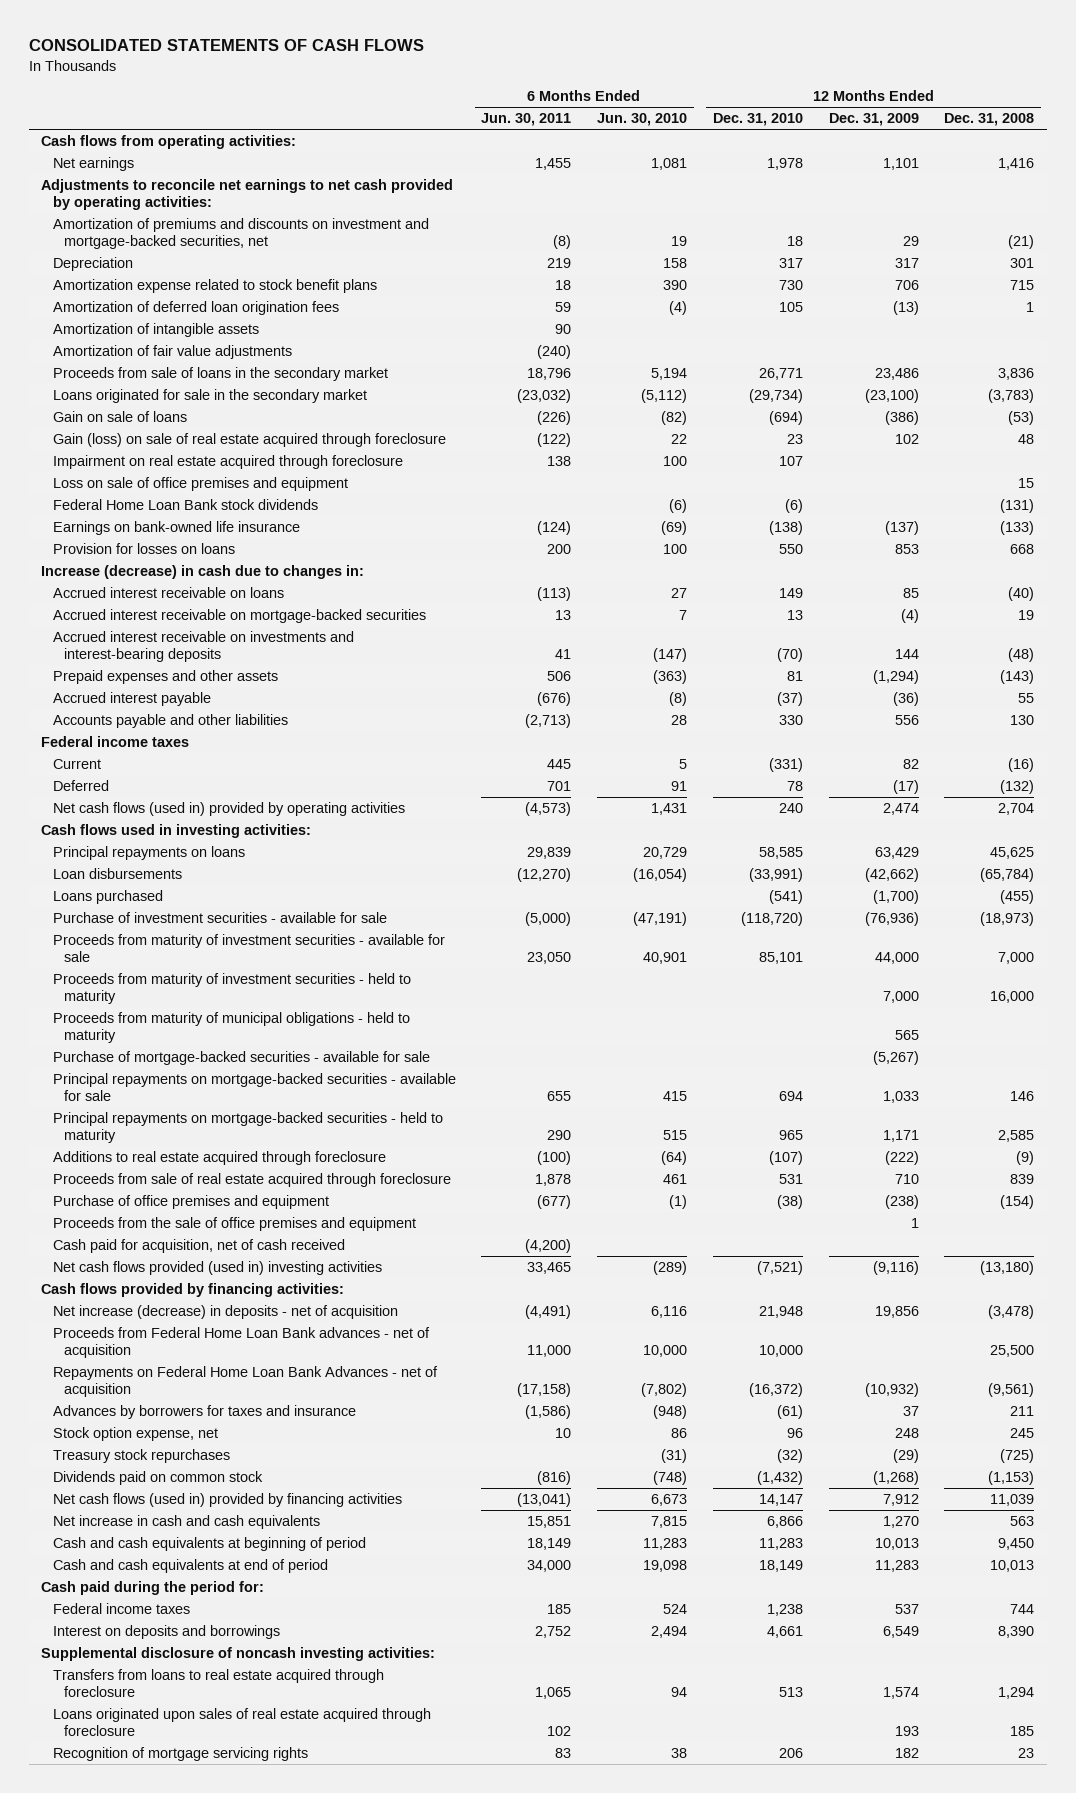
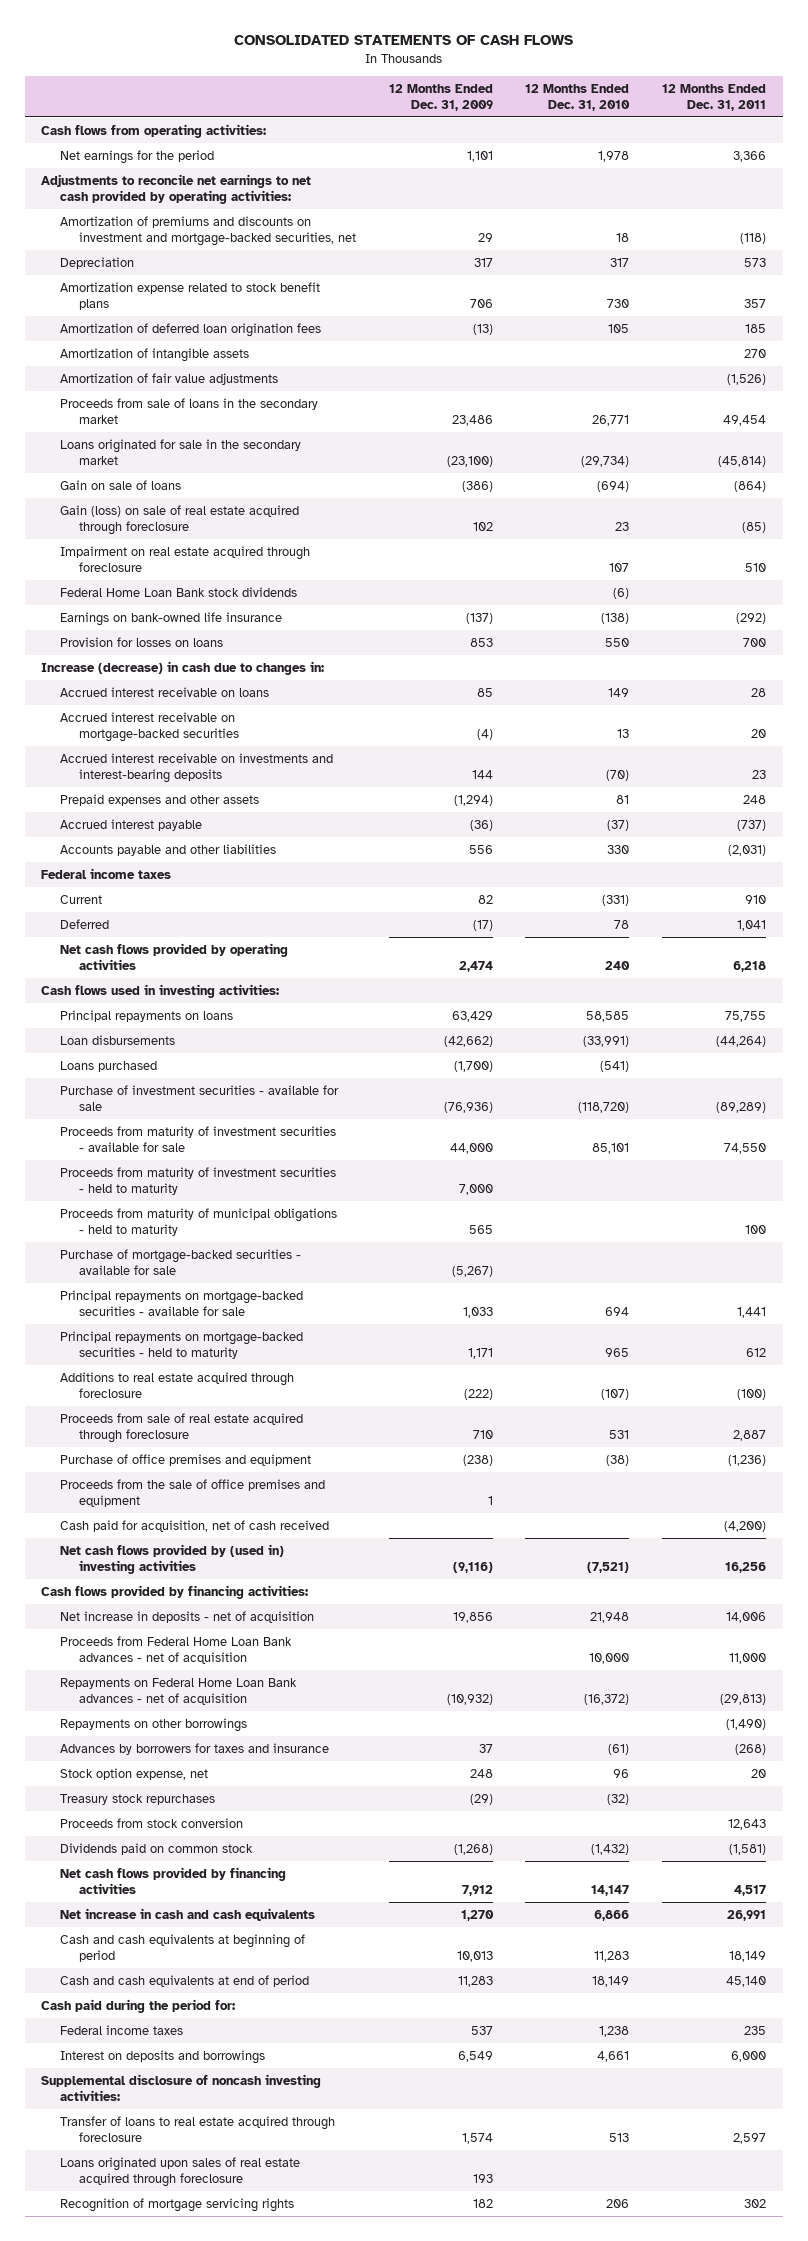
- | 6 Months Ended Jun. 30, 2011 | 6 Months Ended Jun. 30, 2010 | 12 Months Ended Dec. 31, 2010 | 12 Months Ended Dec. 31, 2009 | 12 Months Ended Dec. 31, 2008
+ | 12 Months Ended Dec. 31, 2009 | 12 Months Ended Dec. 31, 2010 | 12 Months Ended Dec. 31, 2011
- Net earnings | 1,455 | 1,081 | 1,978 | 1,101 | 1,416
+ Net earnings for the period | 1,101 | 1,978 | 3,366
- Loss on sale of office premises and equipment | | | | | 15
- Net cash flows (used in) provided by operating activities | (4,573) | 1,431 | 240 | 2,474 | 2,704
+ Net cash flows provided by operating activities | 2,474 | 240 | 6,218
- Net cash flows provided (used in) investing activities | 33,465 | (289) | (7,521) | (9,116) | (13,180)
+ Net cash flows provided by (used in) investing activities | (9,116) | (7,521) | 16,256
- Net increase (decrease) in deposits - net of acquisition | (4,491) | 6,116 | 21,948 | 19,856 | (3,478)
+ Net increase in deposits - net of acquisition | 19,856 | 21,948 | 14,006
- Repayments on Federal Home Loan Bank Advances - net of acquisition | (17,158) | (7,802) | (16,372) | (10,932) | (9,561)
+ Repayments on Federal Home Loan Bank advances - net of acquisition | (10,932) | (16,372) | (29,813)
+ Repayments on other borrowings | | | (1,490)
+ Proceeds from stock conversion | | | 12,643
- Net cash flows (used in) provided by financing activities | (13,041) | 6,673 | 14,147 | 7,912 | 11,039
+ Net cash flows provided by financing activities | 7,912 | 14,147 | 4,517
- Transfers from loans to real estate acquired through foreclosure | 1,065 | 94 | 513 | 1,574 | 1,294
+ Transfer of loans to real estate acquired through foreclosure | 1,574 | 513 | 2,597

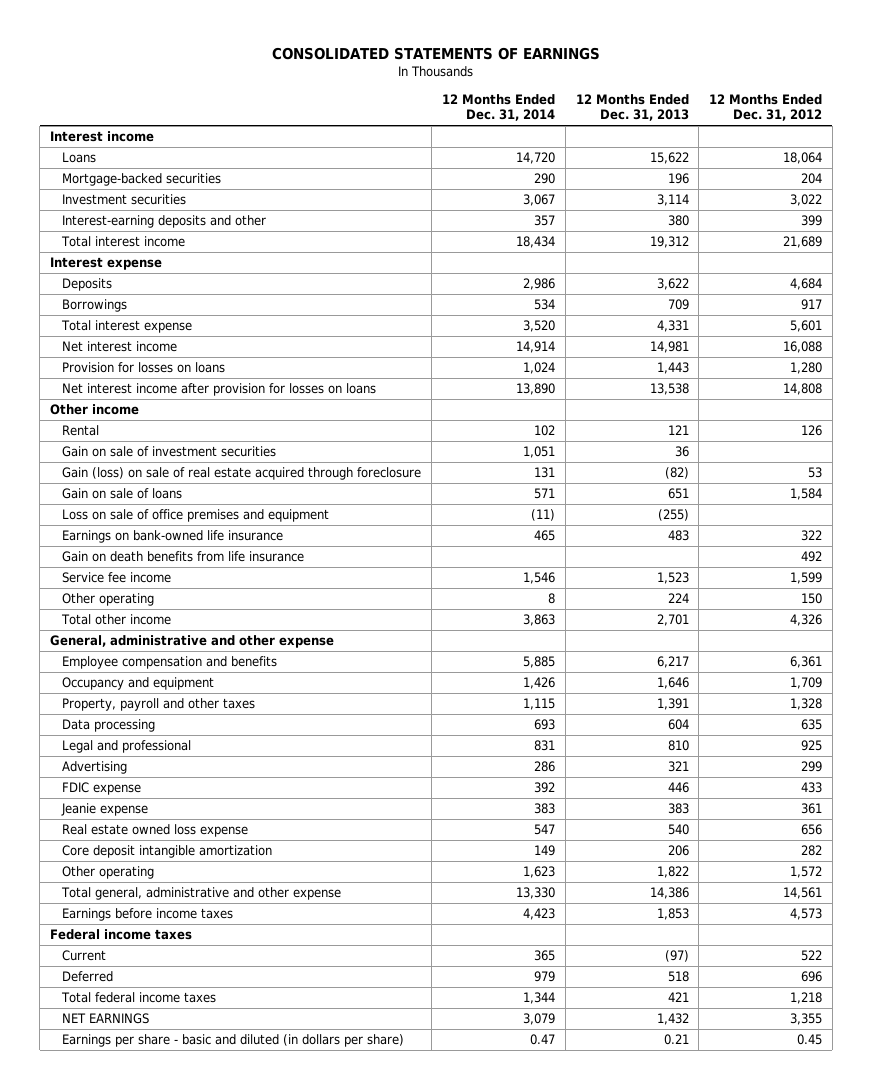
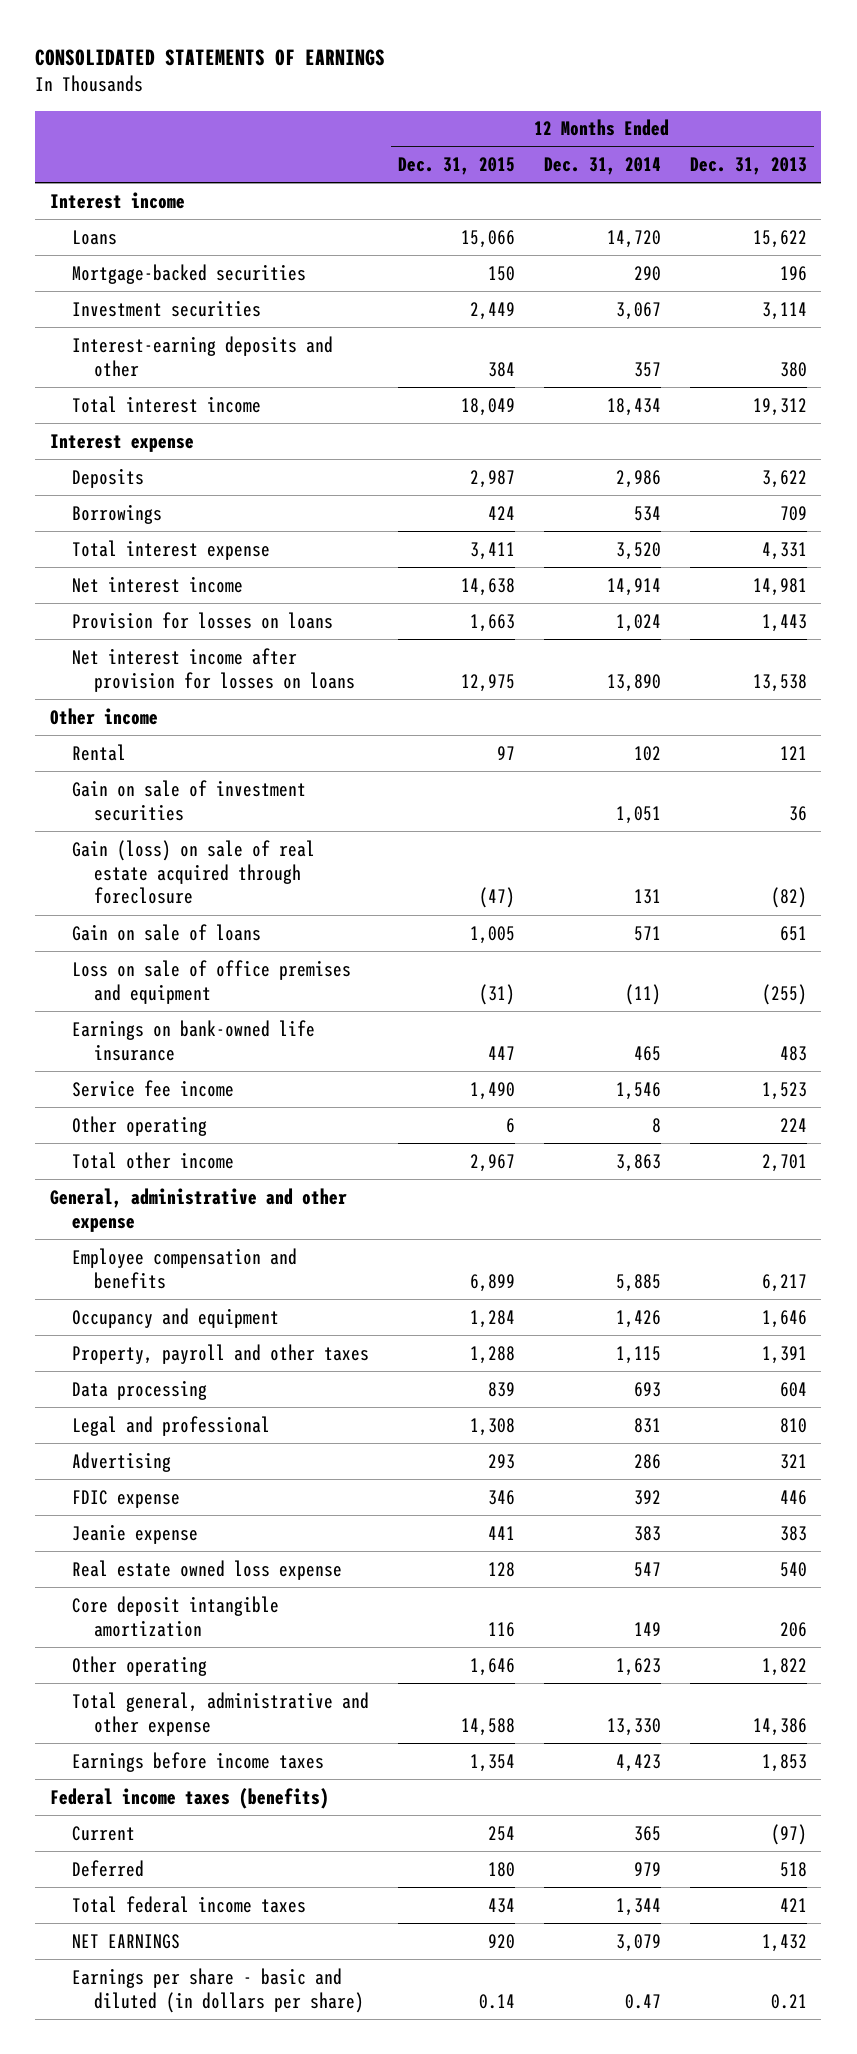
- | 12 Months Ended Dec. 31, 2014 | 12 Months Ended Dec. 31, 2013 | 12 Months Ended Dec. 31, 2012
+ | 12 Months Ended Dec. 31, 2015 | 12 Months Ended Dec. 31, 2014 | 12 Months Ended Dec. 31, 2013
- Gain on death benefits from life insurance | | | 492
- Federal income taxes
+ Federal income taxes (benefits)

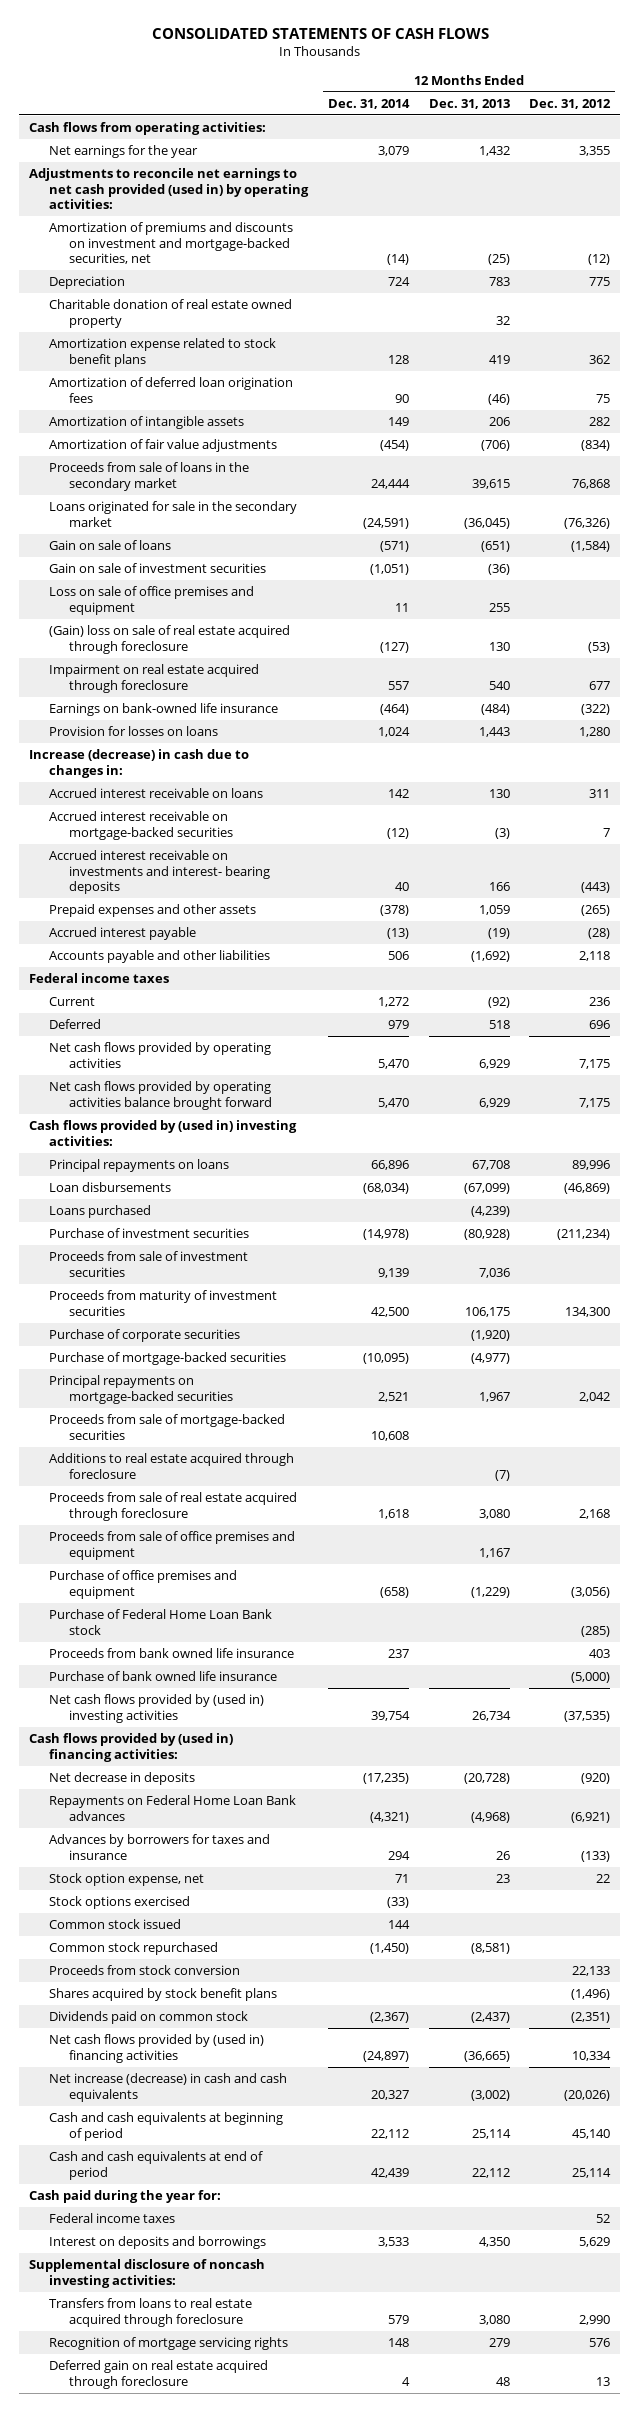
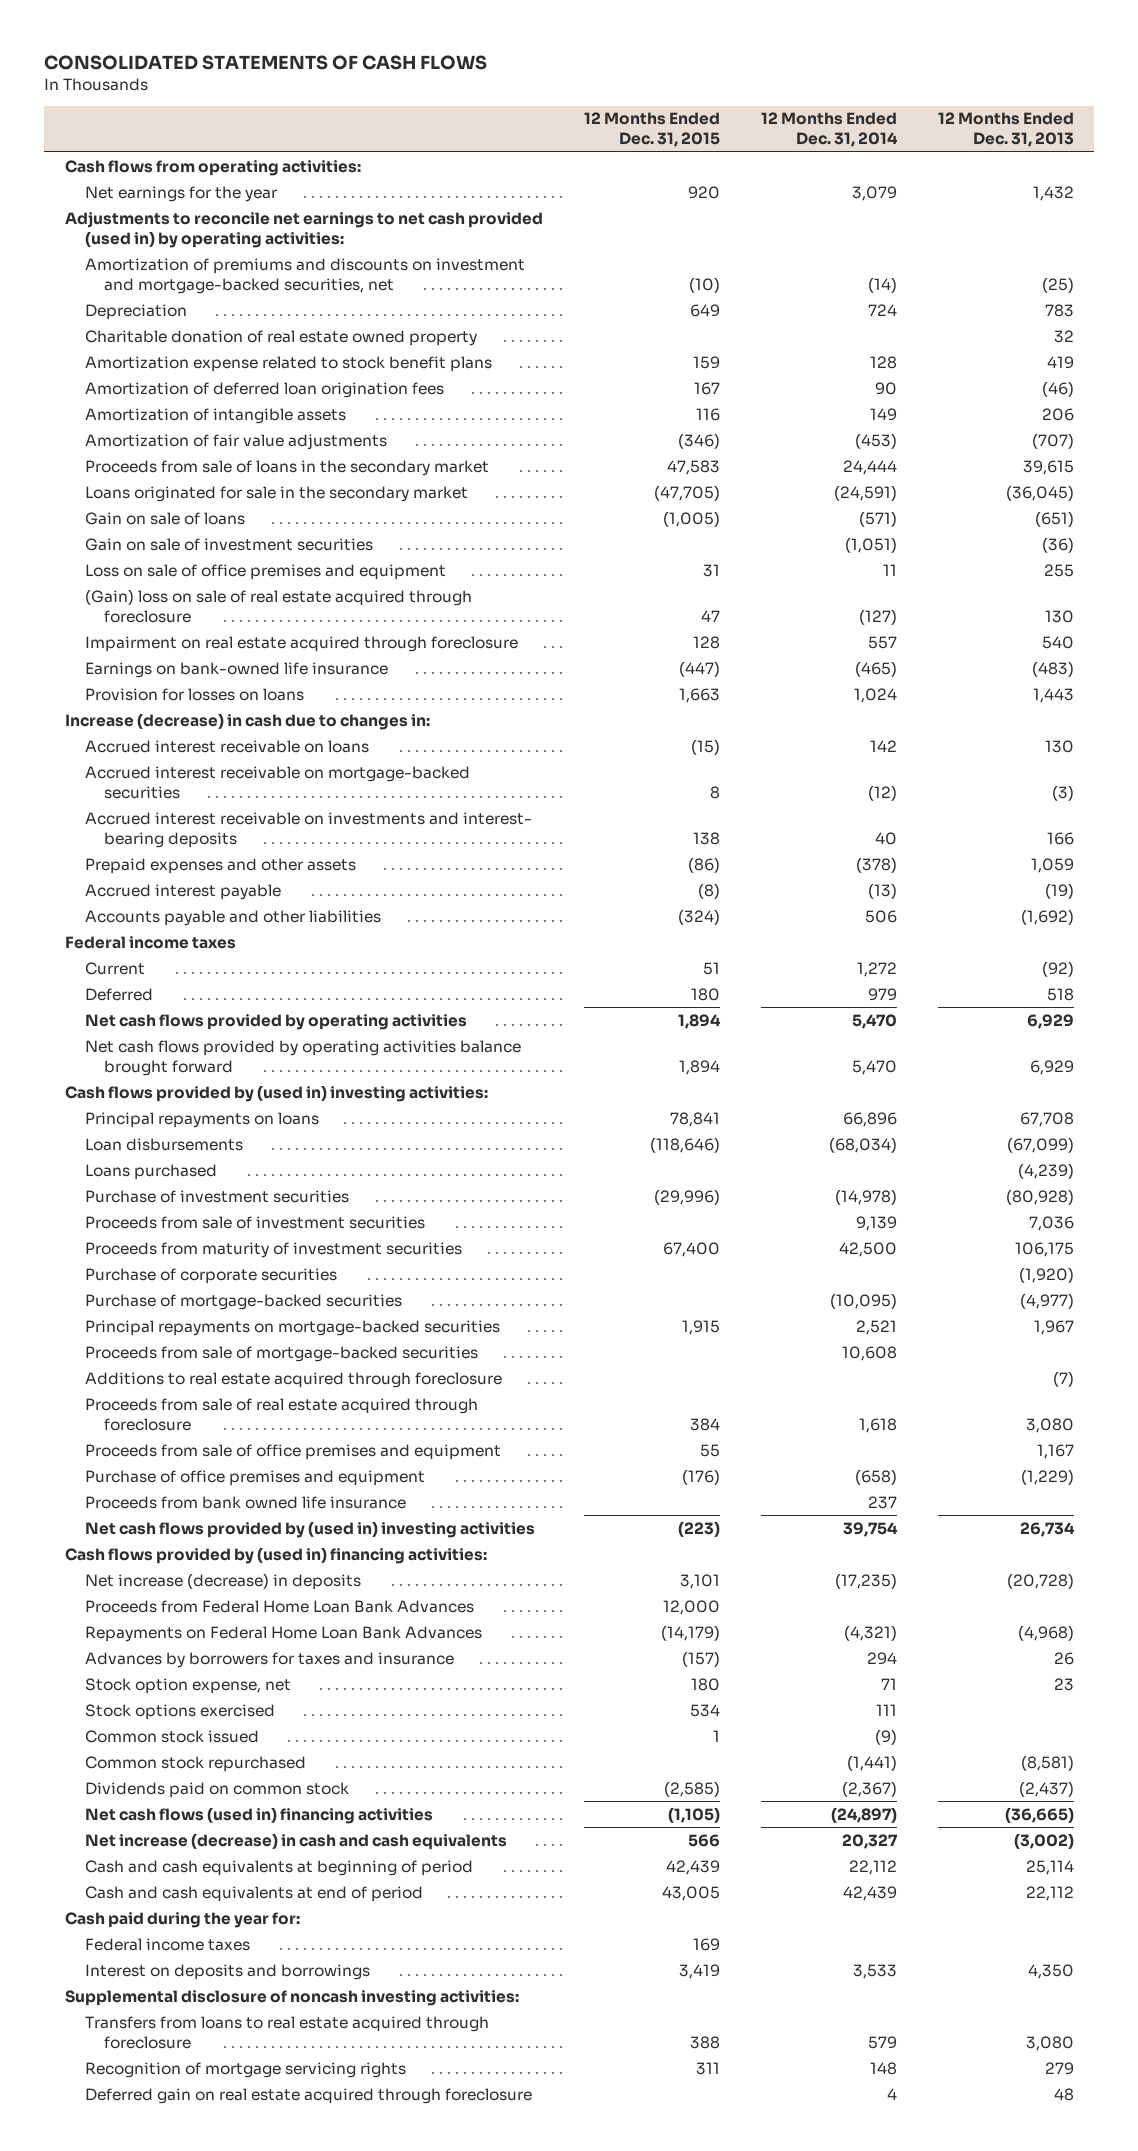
- | 12 Months Ended Dec. 31, 2014 | 12 Months Ended Dec. 31, 2013 | 12 Months Ended Dec. 31, 2012
+ | 12 Months Ended Dec. 31, 2015 | 12 Months Ended Dec. 31, 2014 | 12 Months Ended Dec. 31, 2013
- Amortization of fair value adjustments | (454) | (706) | (834)
+ Amortization of fair value adjustments | (346) | (453) | (707)
- Earnings on bank-owned life insurance | (464) | (484) | (322)
+ Earnings on bank-owned life insurance | (447) | (465) | (483)
- Purchase of Federal Home Loan Bank stock | | | (285)
- Purchase of bank owned life insurance | | | (5,000)
- Net decrease in deposits | (17,235) | (20,728) | (920)
- Repayments on Federal Home Loan Bank advances | (4,321) | (4,968) | (6,921)
+ Net increase (decrease) in deposits | 3,101 | (17,235) | (20,728)
+ Proceeds from Federal Home Loan Bank Advances | 12,000 | |
+ Repayments on Federal Home Loan Bank Advances | (14,179) | (4,321) | (4,968)
- Stock options exercised | (33) | |
- Common stock issued | 144 | |
- Common stock repurchased | (1,450) | (8,581) |
- Proceeds from stock conversion | | | 22,133
- Shares acquired by stock benefit plans | | | (1,496)
+ Stock options exercised | 534 | 111 |
+ Common stock issued | 1 | (9) |
+ Common stock repurchased | | (1,441) | (8,581)
- Net cash flows provided by (used in) financing activities | (24,897) | (36,665) | 10,334
+ Net cash flows (used in) financing activities | (1,105) | (24,897) | (36,665)

